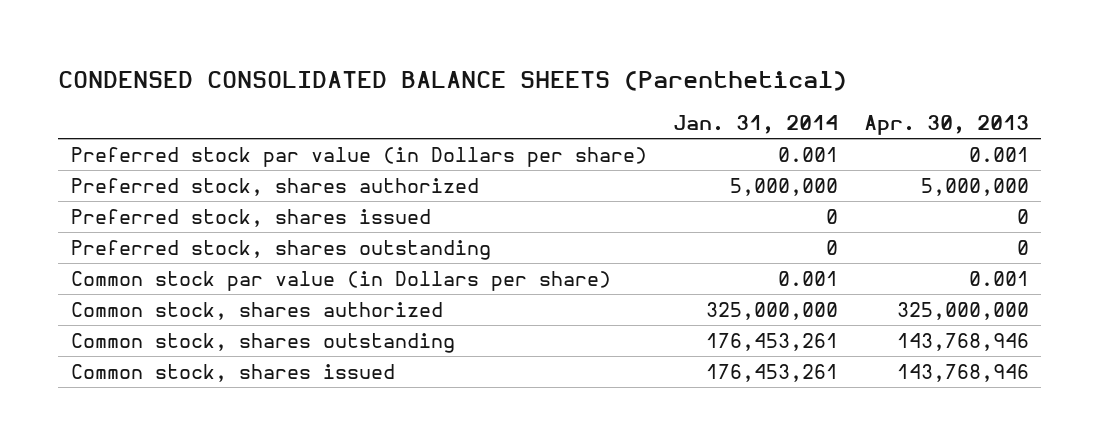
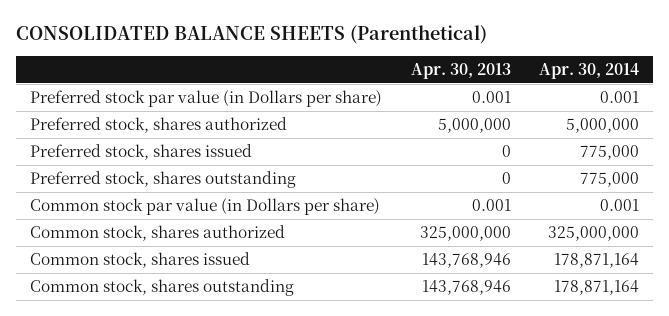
- CONDENSED CONSOLIDATED BALANCE SHEETS (Parenthetical)
+ CONSOLIDATED BALANCE SHEETS (Parenthetical)
- | Jan. 31, 2014 | Apr. 30, 2013
+ | Apr. 30, 2013 | Apr. 30, 2014
moved down: Common stock, shares outstanding | 143,768,946 | 178,871,164

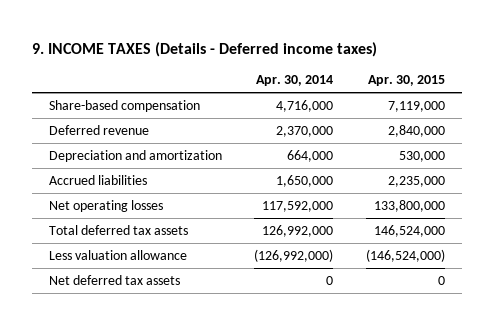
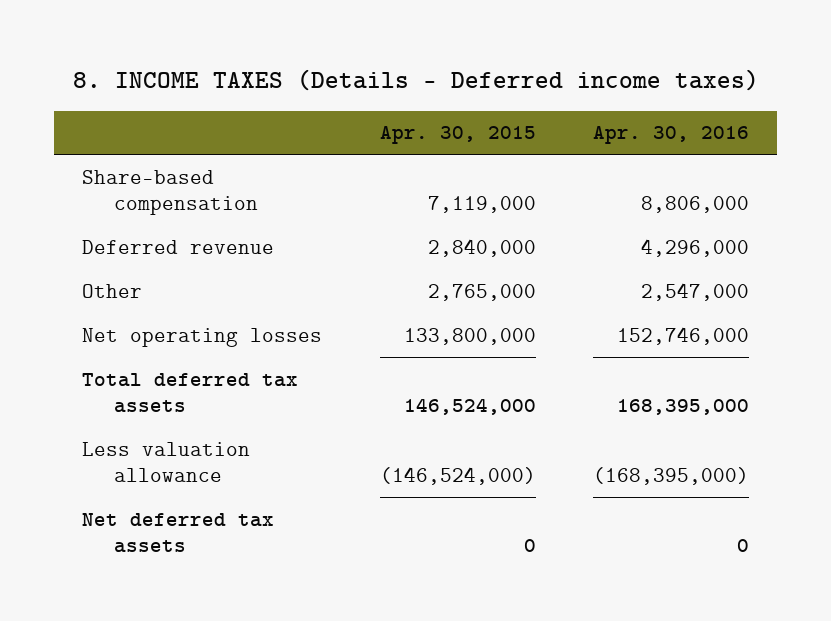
- 9. INCOME TAXES (Details - Deferred income taxes)
+ 8. INCOME TAXES (Details - Deferred income taxes)
- | Apr. 30, 2014 | Apr. 30, 2015
+ | Apr. 30, 2015 | Apr. 30, 2016
- Depreciation and amortization | 664,000 | 530,000
- Accrued liabilities | 1,650,000 | 2,235,000
+ Other | 2,765,000 | 2,547,000

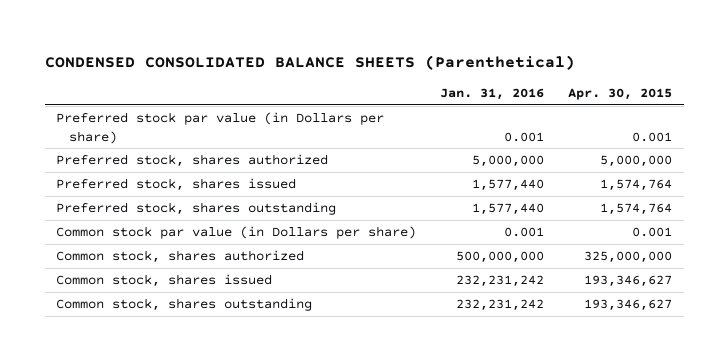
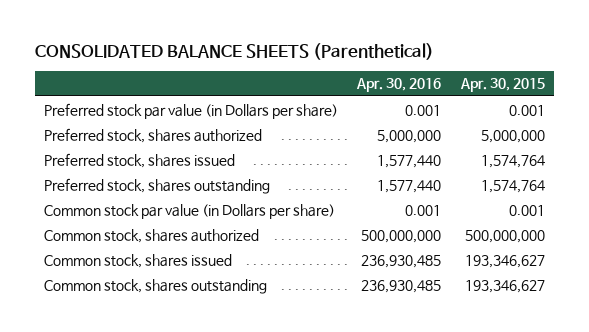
- CONDENSED CONSOLIDATED BALANCE SHEETS (Parenthetical)
+ CONSOLIDATED BALANCE SHEETS (Parenthetical)
- | Jan. 31, 2016 | Apr. 30, 2015
+ | Apr. 30, 2016 | Apr. 30, 2015
- Common stock, shares authorized | 500,000,000 | 325,000,000
+ Common stock, shares authorized | 500,000,000 | 500,000,000

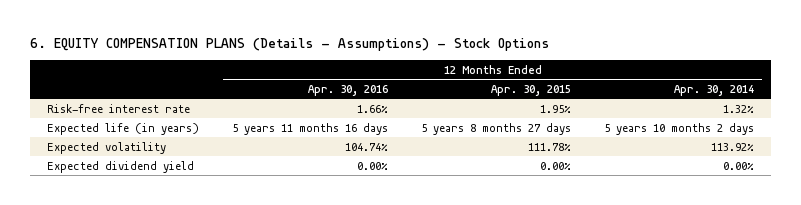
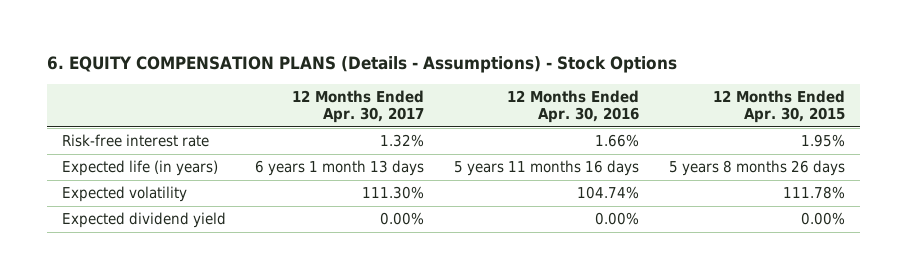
- | 12 Months Ended Apr. 30, 2016 | 12 Months Ended Apr. 30, 2015 | 12 Months Ended Apr. 30, 2014
+ | 12 Months Ended Apr. 30, 2017 | 12 Months Ended Apr. 30, 2016 | 12 Months Ended Apr. 30, 2015
- Expected life (in years) | 5 years 11 months 16 days | 5 years 8 months 27 days | 5 years 10 months 2 days
+ Expected life (in years) | 6 years 1 month 13 days | 5 years 11 months 16 days | 5 years 8 months 26 days

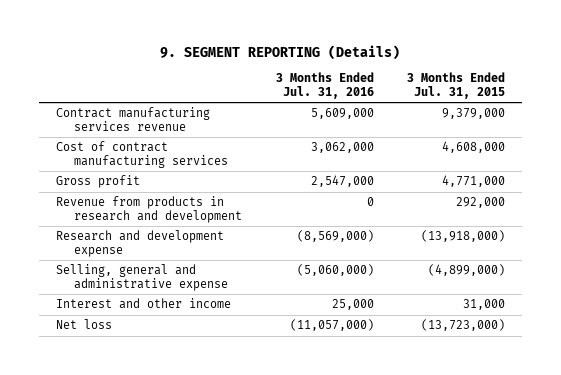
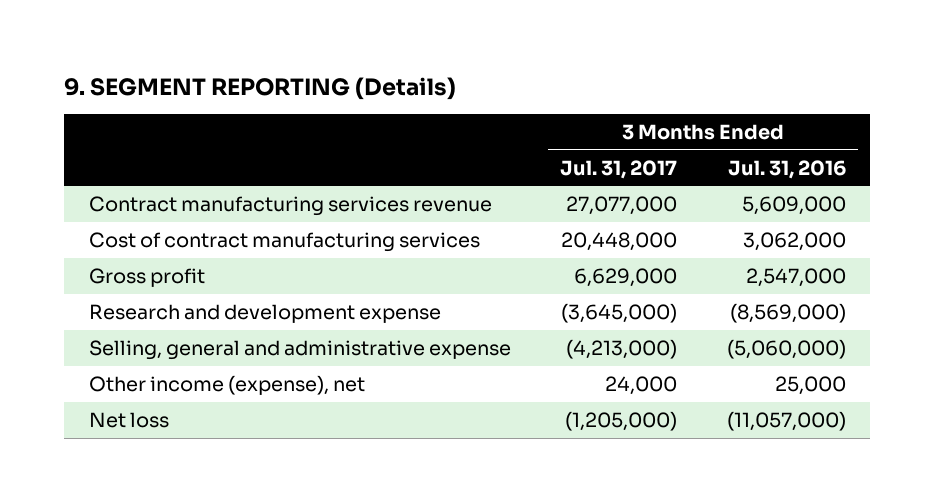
- | 3 Months Ended Jul. 31, 2016 | 3 Months Ended Jul. 31, 2015
+ | 3 Months Ended Jul. 31, 2017 | 3 Months Ended Jul. 31, 2016
- Revenue from products in research and development | 0 | 292,000
- Interest and other income | 25,000 | 31,000
+ Other income (expense), net | 24,000 | 25,000

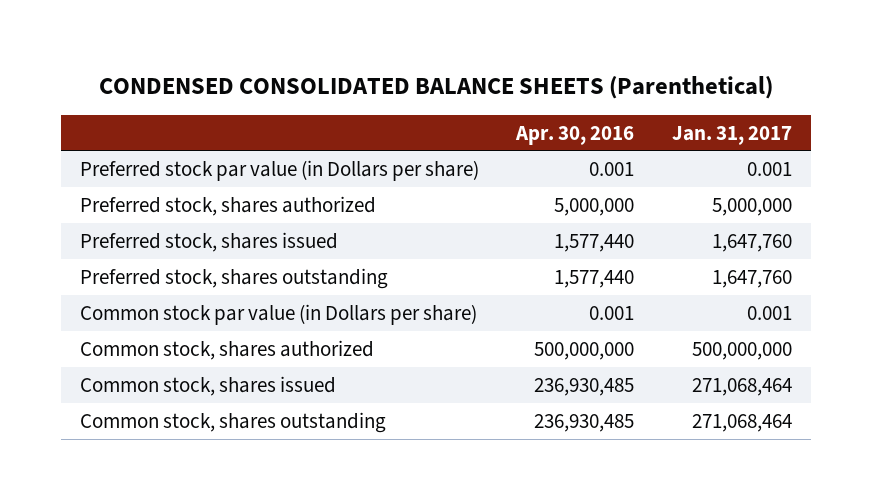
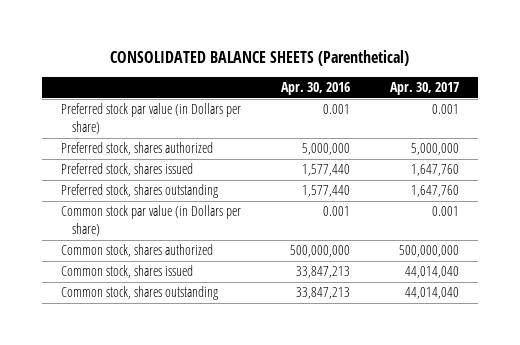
- CONDENSED CONSOLIDATED BALANCE SHEETS (Parenthetical)
+ CONSOLIDATED BALANCE SHEETS (Parenthetical)
- | Apr. 30, 2016 | Jan. 31, 2017
+ | Apr. 30, 2016 | Apr. 30, 2017
- Common stock, shares issued | 236,930,485 | 271,068,464
- Common stock, shares outstanding | 236,930,485 | 271,068,464
+ Common stock, shares issued | 33,847,213 | 44,014,040
+ Common stock, shares outstanding | 33,847,213 | 44,014,040

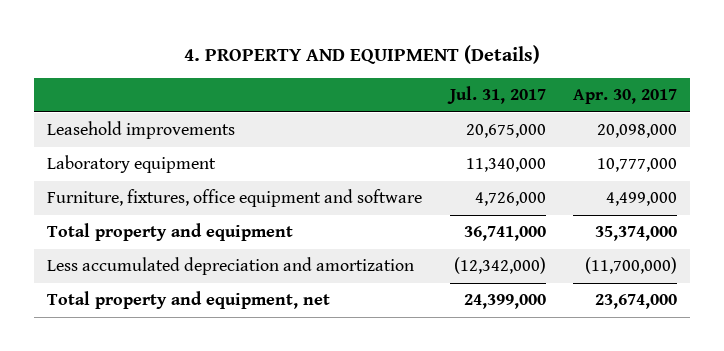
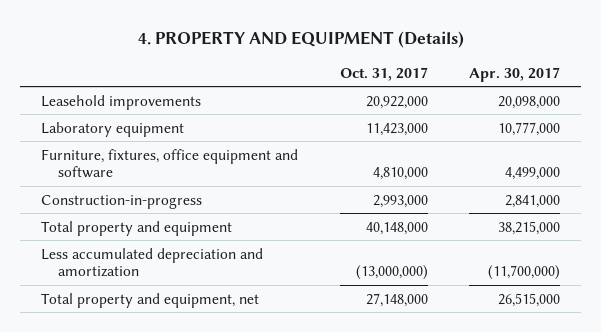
- | Jul. 31, 2017 | Apr. 30, 2017
+ | Oct. 31, 2017 | Apr. 30, 2017
- Total property and equipment | 36,741,000 | 35,374,000
+ Construction-in-progress | 2,993,000 | 2,841,000
+ Total property and equipment | 40,148,000 | 38,215,000
- Total property and equipment, net | 24,399,000 | 23,674,000
+ Total property and equipment, net | 27,148,000 | 26,515,000

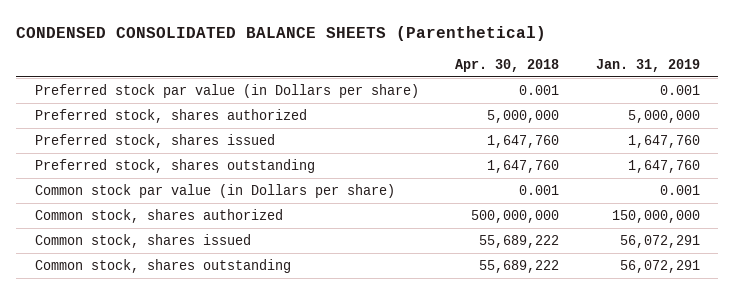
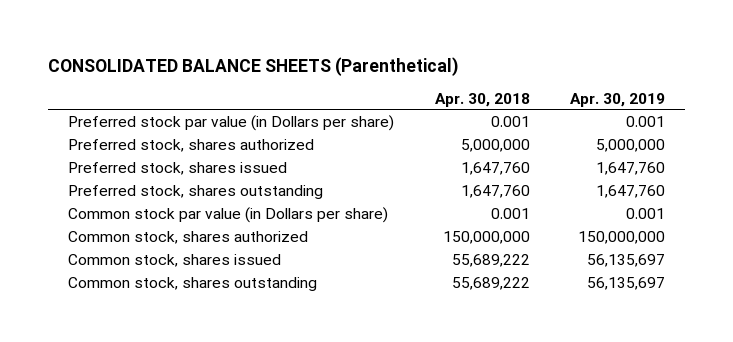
- CONDENSED CONSOLIDATED BALANCE SHEETS (Parenthetical)
+ CONSOLIDATED BALANCE SHEETS (Parenthetical)
- | Apr. 30, 2018 | Jan. 31, 2019
+ | Apr. 30, 2018 | Apr. 30, 2019
- Common stock, shares authorized | 500,000,000 | 150,000,000
+ Common stock, shares authorized | 150,000,000 | 150,000,000

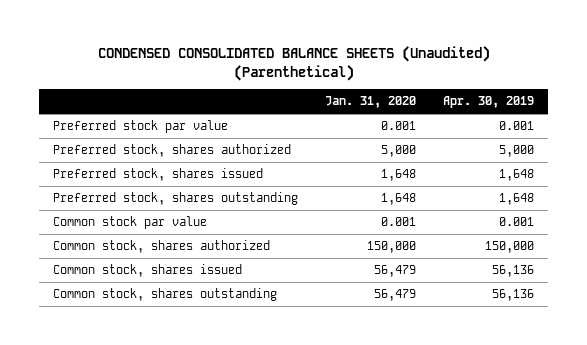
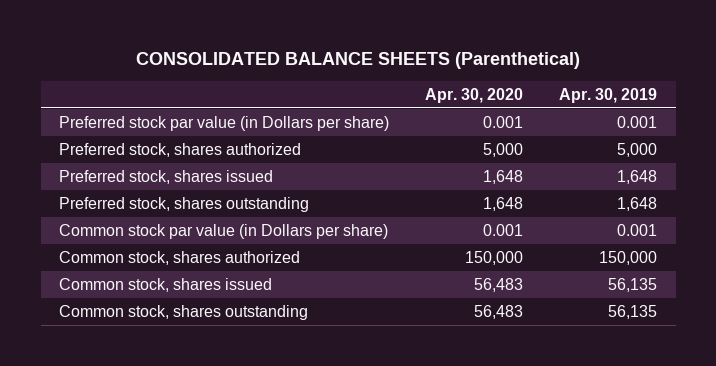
- CONDENSED CONSOLIDATED BALANCE SHEETS (Unaudited) (Parenthetical)
+ CONSOLIDATED BALANCE SHEETS (Parenthetical)
- | Jan. 31, 2020 | Apr. 30, 2019
+ | Apr. 30, 2020 | Apr. 30, 2019
- Preferred stock par value | 0.001 | 0.001
+ Preferred stock par value (in Dollars per share) | 0.001 | 0.001
- Common stock par value | 0.001 | 0.001
+ Common stock par value (in Dollars per share) | 0.001 | 0.001
- Common stock, shares issued | 56,479 | 56,136
- Common stock, shares outstanding | 56,479 | 56,136
+ Common stock, shares issued | 56,483 | 56,135
+ Common stock, shares outstanding | 56,483 | 56,135

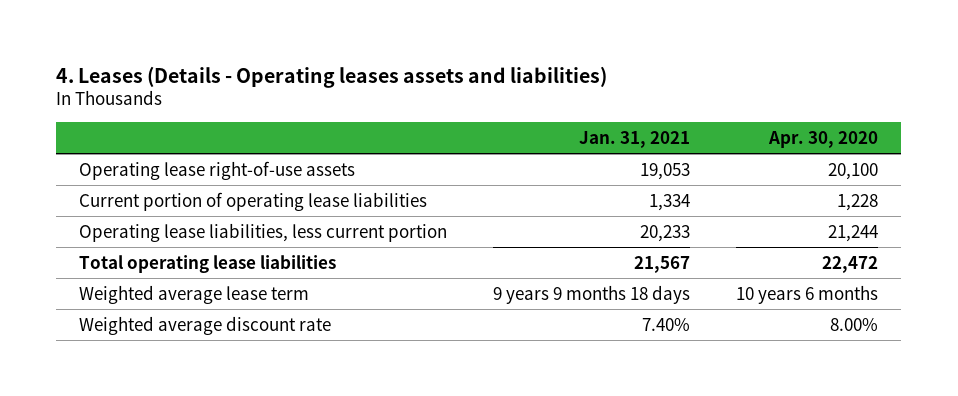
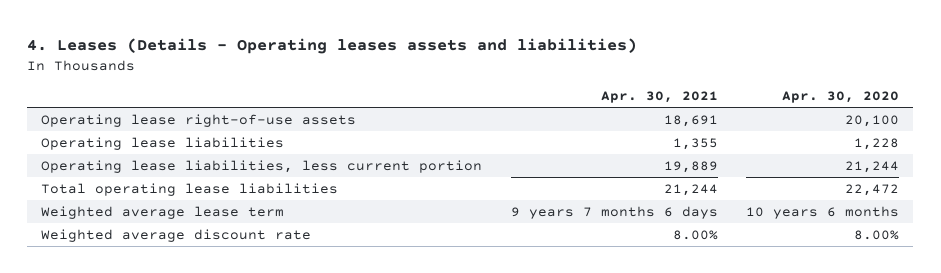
- | Jan. 31, 2021 | Apr. 30, 2020
+ | Apr. 30, 2021 | Apr. 30, 2020
- Current portion of operating lease liabilities | 1,334 | 1,228
+ Operating lease liabilities | 1,355 | 1,228

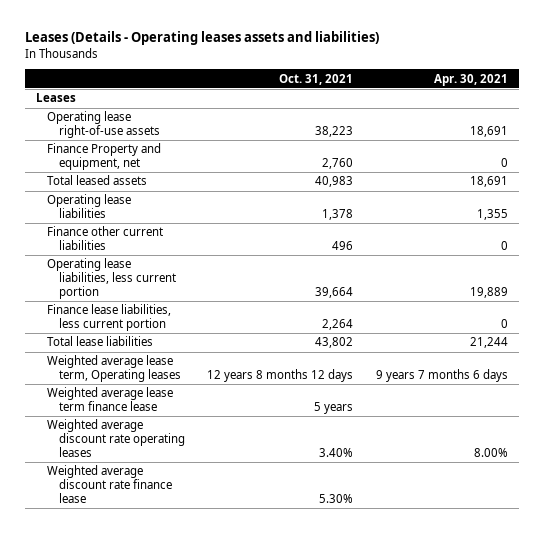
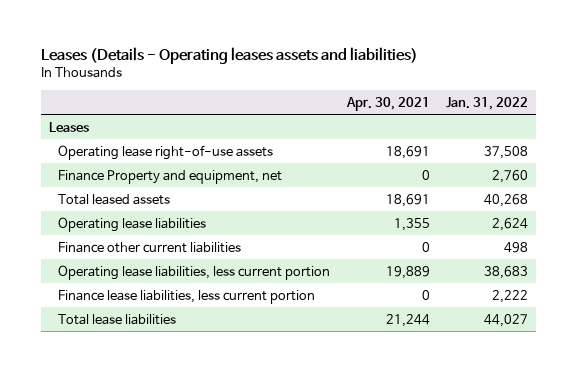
- | Oct. 31, 2021 | Apr. 30, 2021
+ | Apr. 30, 2021 | Jan. 31, 2022
- Weighted average lease term, Operating leases | 12 years 8 months 12 days | 9 years 7 months 6 days
- Weighted average lease term finance lease | 5 years |
- Weighted average discount rate operating leases | 3.40% | 8.00%
- Weighted average discount rate finance lease | 5.30% |

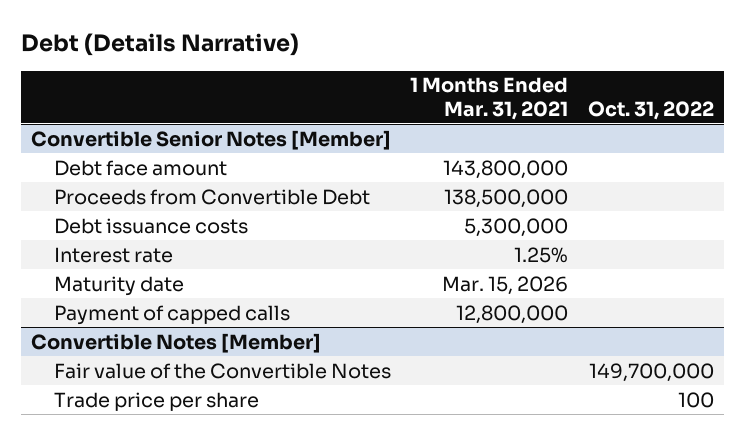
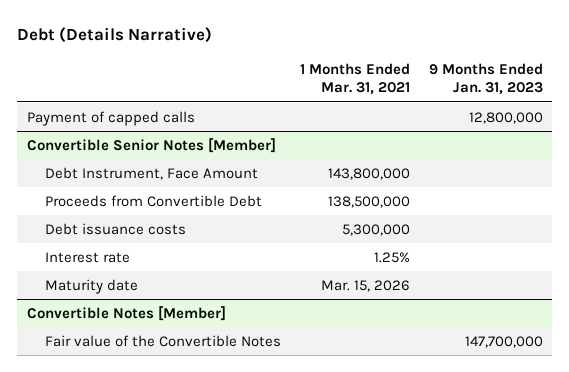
- | 1 Months Ended Mar. 31, 2021 | Oct. 31, 2022
+ | 1 Months Ended Mar. 31, 2021 | 9 Months Ended Jan. 31, 2023
+ Payment of capped calls | | 12,800,000
@ Convertible Senior Notes [Member]
- Debt face amount | 143,800,000 |
+ Debt Instrument, Face Amount | 143,800,000 |
- Payment of capped calls | 12,800,000 |
@ Convertible Notes [Member]
- Trade price per share | | 100

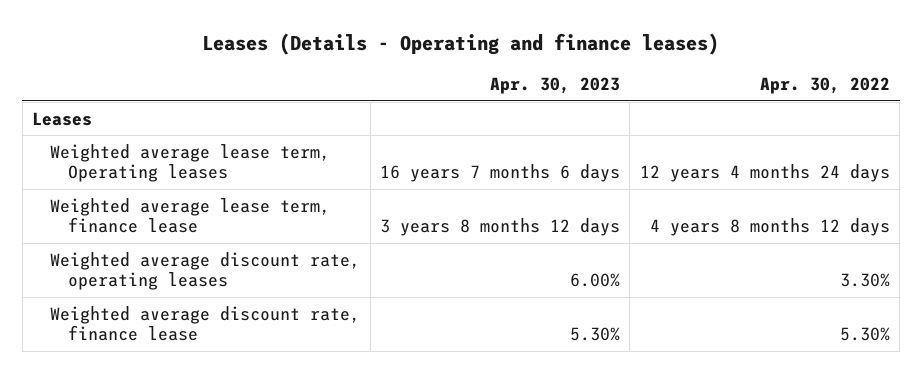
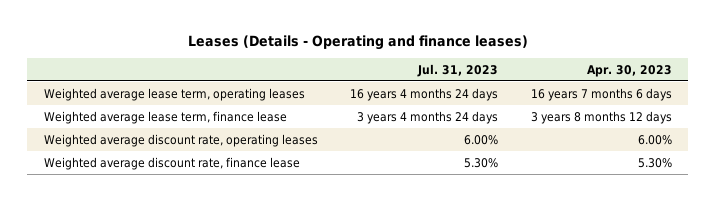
- | Apr. 30, 2023 | Apr. 30, 2022
+ | Jul. 31, 2023 | Apr. 30, 2023
- Leases
- Weighted average lease term, Operating leases | 16 years 7 months 6 days | 12 years 4 months 24 days
+ Weighted average lease term, operating leases | 16 years 4 months 24 days | 16 years 7 months 6 days

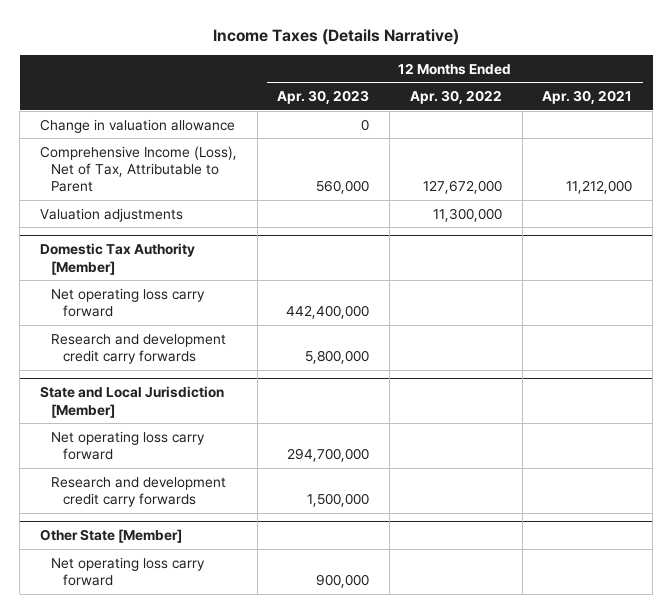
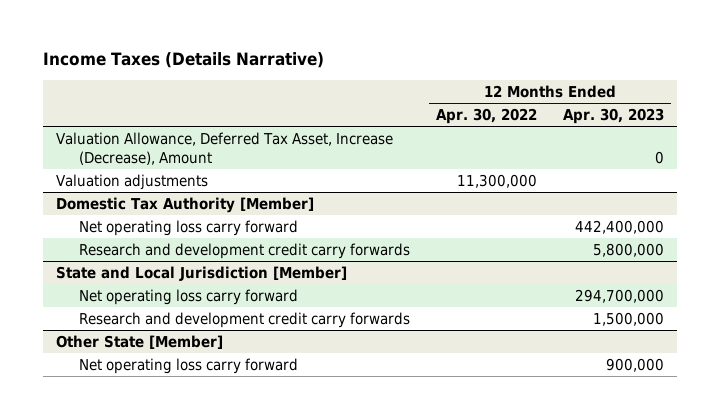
- | 12 Months Ended Apr. 30, 2023 | 12 Months Ended Apr. 30, 2022 | 12 Months Ended Apr. 30, 2021
+ | 12 Months Ended Apr. 30, 2022 | 12 Months Ended Apr. 30, 2023
- Change in valuation allowance | 0 | |
- Comprehensive Income (Loss), Net of Tax, Attributable to Parent | 560,000 | 127,672,000 | 11,212,000
+ Valuation Allowance, Deferred Tax Asset, Increase (Decrease), Amount | | 0

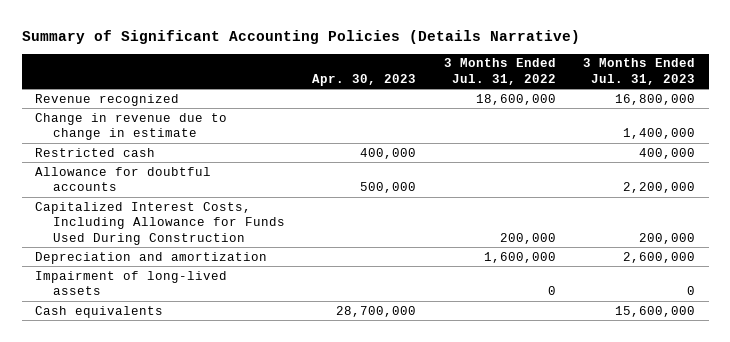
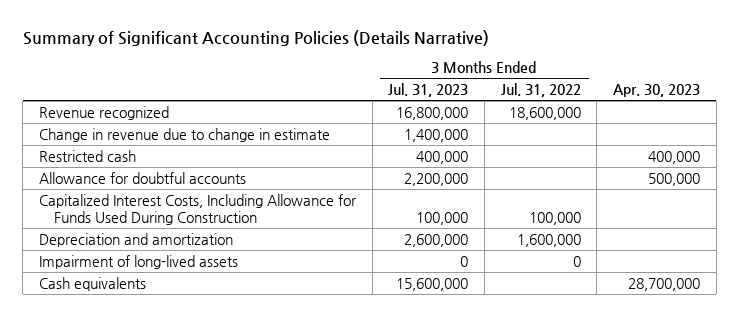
- | Apr. 30, 2023 | 3 Months Ended Jul. 31, 2022 | 3 Months Ended Jul. 31, 2023
+ | 3 Months Ended Jul. 31, 2023 | 3 Months Ended Jul. 31, 2022 | Apr. 30, 2023
- Capitalized Interest Costs, Including Allowance for Funds Used During Construction | | 200,000 | 200,000
+ Capitalized Interest Costs, Including Allowance for Funds Used During Construction | 100,000 | 100,000 |

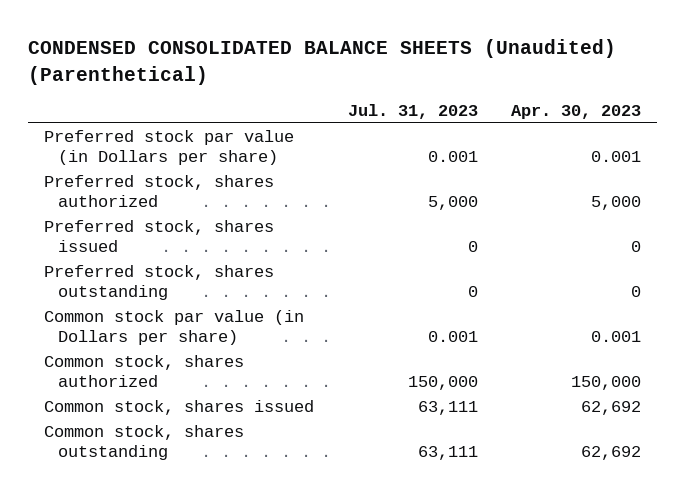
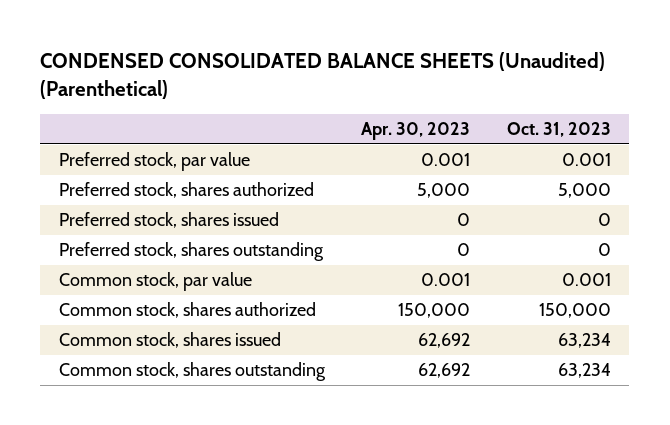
- | Jul. 31, 2023 | Apr. 30, 2023
+ | Apr. 30, 2023 | Oct. 31, 2023
- Preferred stock par value (in Dollars per share) | 0.001 | 0.001
+ Preferred stock, par value | 0.001 | 0.001
- Common stock par value (in Dollars per share) | 0.001 | 0.001
+ Common stock, par value | 0.001 | 0.001

